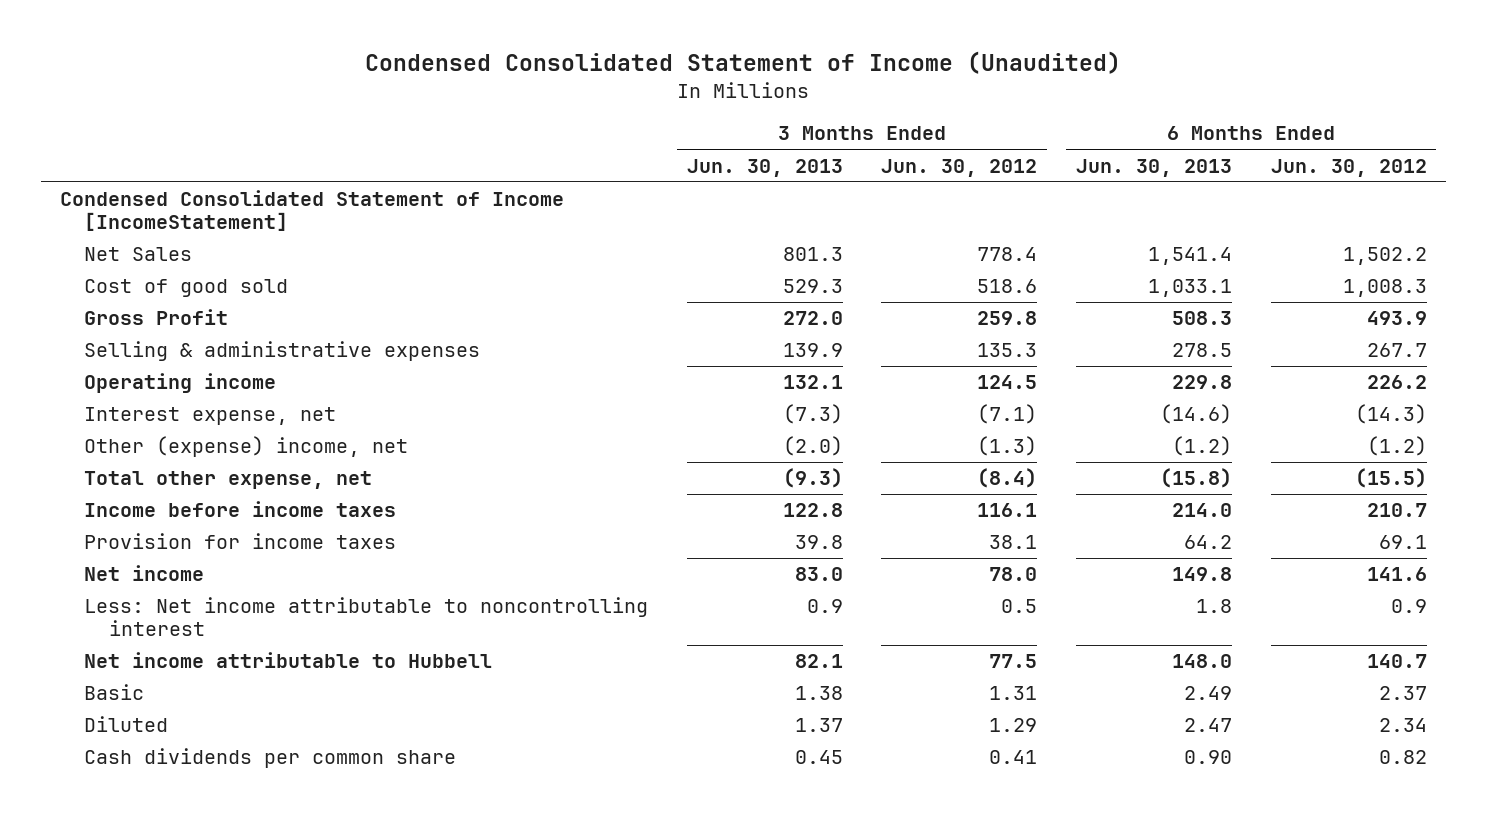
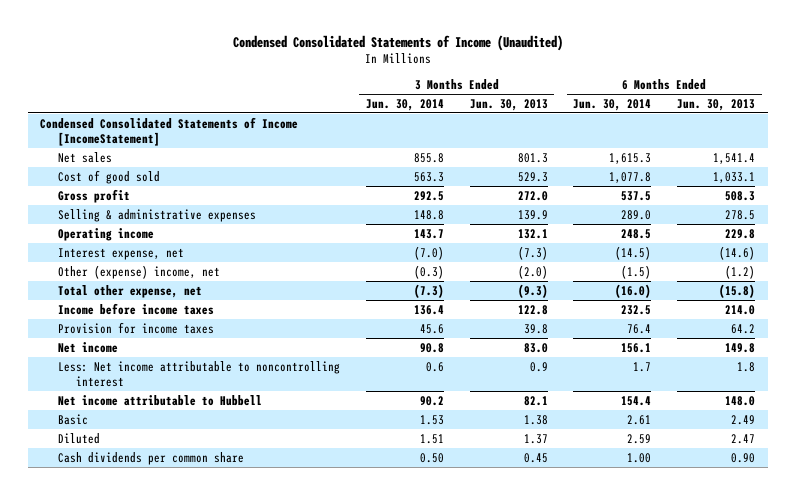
- Condensed Consolidated Statement of Income (Unaudited)
+ Condensed Consolidated Statements of Income (Unaudited)
- | 3 Months Ended Jun. 30, 2013 | 3 Months Ended Jun. 30, 2012 | 6 Months Ended Jun. 30, 2013 | 6 Months Ended Jun. 30, 2012
+ | 3 Months Ended Jun. 30, 2014 | 3 Months Ended Jun. 30, 2013 | 6 Months Ended Jun. 30, 2014 | 6 Months Ended Jun. 30, 2013
- Condensed Consolidated Statement of Income [IncomeStatement]
- Net Sales | 801.3 | 778.4 | 1,541.4 | 1,502.2
+ Condensed Consolidated Statements of Income [IncomeStatement]
+ Net sales | 855.8 | 801.3 | 1,615.3 | 1,541.4
- Gross Profit | 272.0 | 259.8 | 508.3 | 493.9
+ Gross profit | 292.5 | 272.0 | 537.5 | 508.3

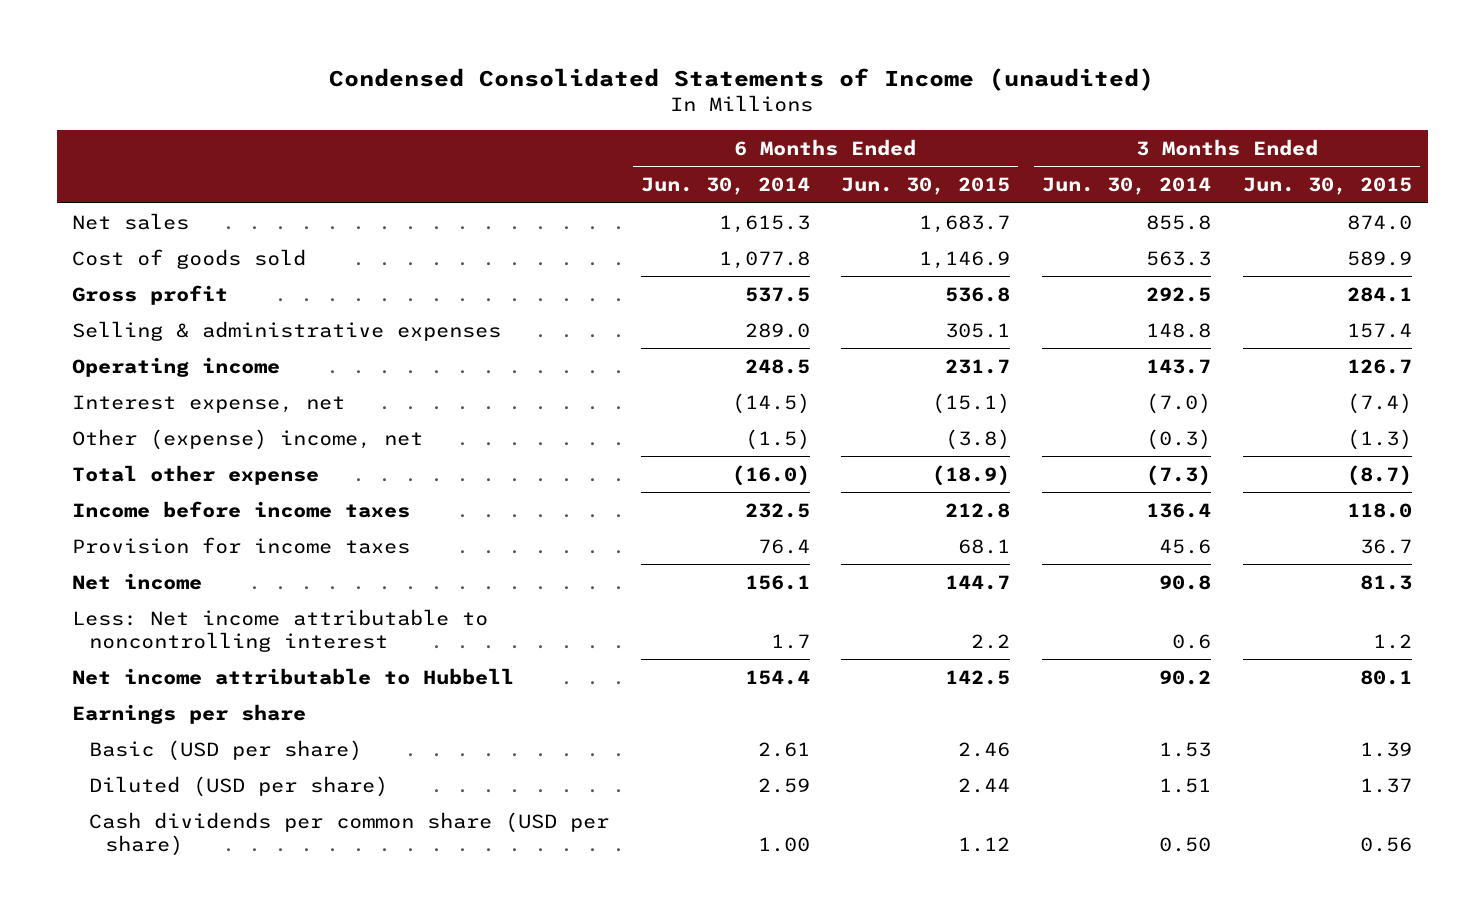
- Condensed Consolidated Statements of Income (Unaudited)
+ Condensed Consolidated Statements of Income (unaudited)
- | 3 Months Ended Jun. 30, 2014 | 3 Months Ended Jun. 30, 2013 | 6 Months Ended Jun. 30, 2014 | 6 Months Ended Jun. 30, 2013
+ | 6 Months Ended Jun. 30, 2014 | 6 Months Ended Jun. 30, 2015 | 3 Months Ended Jun. 30, 2014 | 3 Months Ended Jun. 30, 2015
- Condensed Consolidated Statements of Income [IncomeStatement]
- Cost of good sold | 563.3 | 529.3 | 1,077.8 | 1,033.1
+ Cost of goods sold | 1,077.8 | 1,146.9 | 563.3 | 589.9
- Total other expense, net | (7.3) | (9.3) | (16.0) | (15.8)
+ Total other expense | (16.0) | (18.9) | (7.3) | (8.7)
- Basic | 1.53 | 1.38 | 2.61 | 2.49
- Diluted | 1.51 | 1.37 | 2.59 | 2.47
- Cash dividends per common share | 0.50 | 0.45 | 1.00 | 0.90
+ Earnings per share
+ Basic (USD per share) | 2.61 | 2.46 | 1.53 | 1.39
+ Diluted (USD per share) | 2.59 | 2.44 | 1.51 | 1.37
+ Cash dividends per common share (USD per share) | 1.00 | 1.12 | 0.50 | 0.56

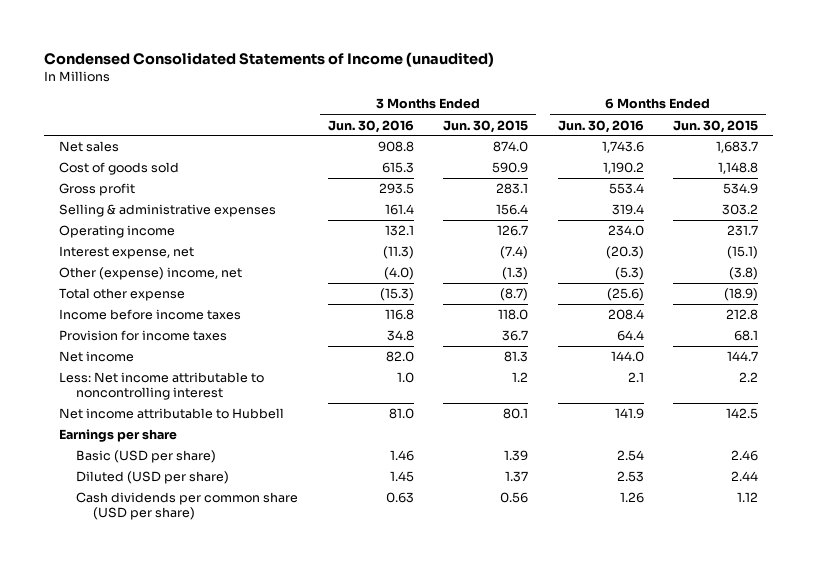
- | 6 Months Ended Jun. 30, 2014 | 6 Months Ended Jun. 30, 2015 | 3 Months Ended Jun. 30, 2014 | 3 Months Ended Jun. 30, 2015
+ | 3 Months Ended Jun. 30, 2016 | 3 Months Ended Jun. 30, 2015 | 6 Months Ended Jun. 30, 2016 | 6 Months Ended Jun. 30, 2015
- Cost of goods sold | 1,077.8 | 1,146.9 | 563.3 | 589.9
- Gross profit | 537.5 | 536.8 | 292.5 | 284.1
- Selling & administrative expenses | 289.0 | 305.1 | 148.8 | 157.4
+ Cost of goods sold | 615.3 | 590.9 | 1,190.2 | 1,148.8
+ Gross profit | 293.5 | 283.1 | 553.4 | 534.9
+ Selling & administrative expenses | 161.4 | 156.4 | 319.4 | 303.2

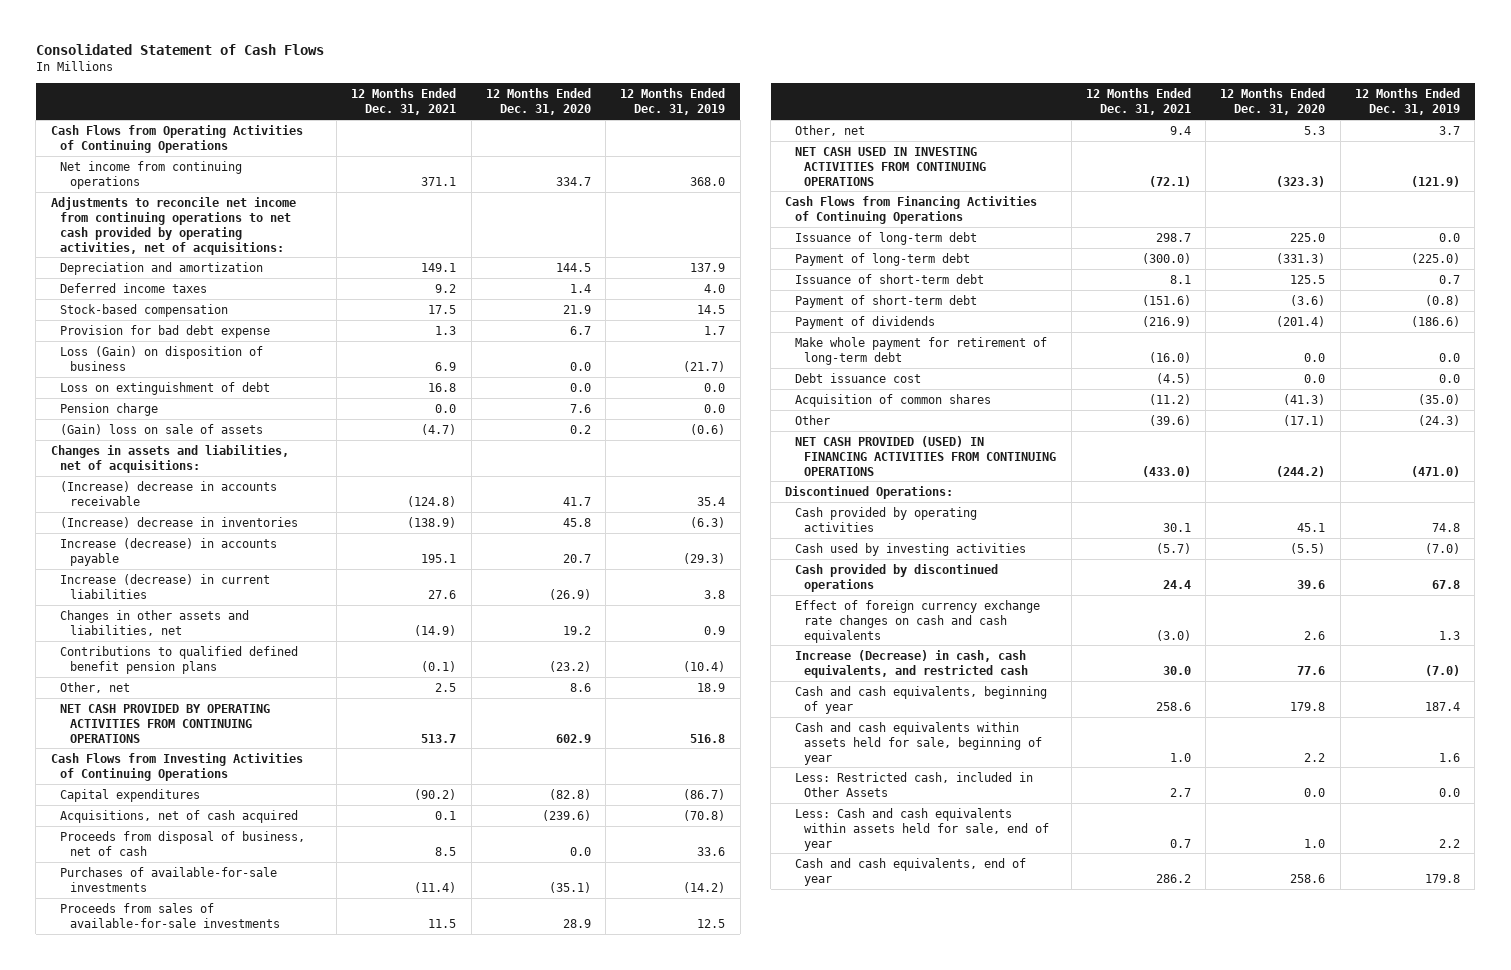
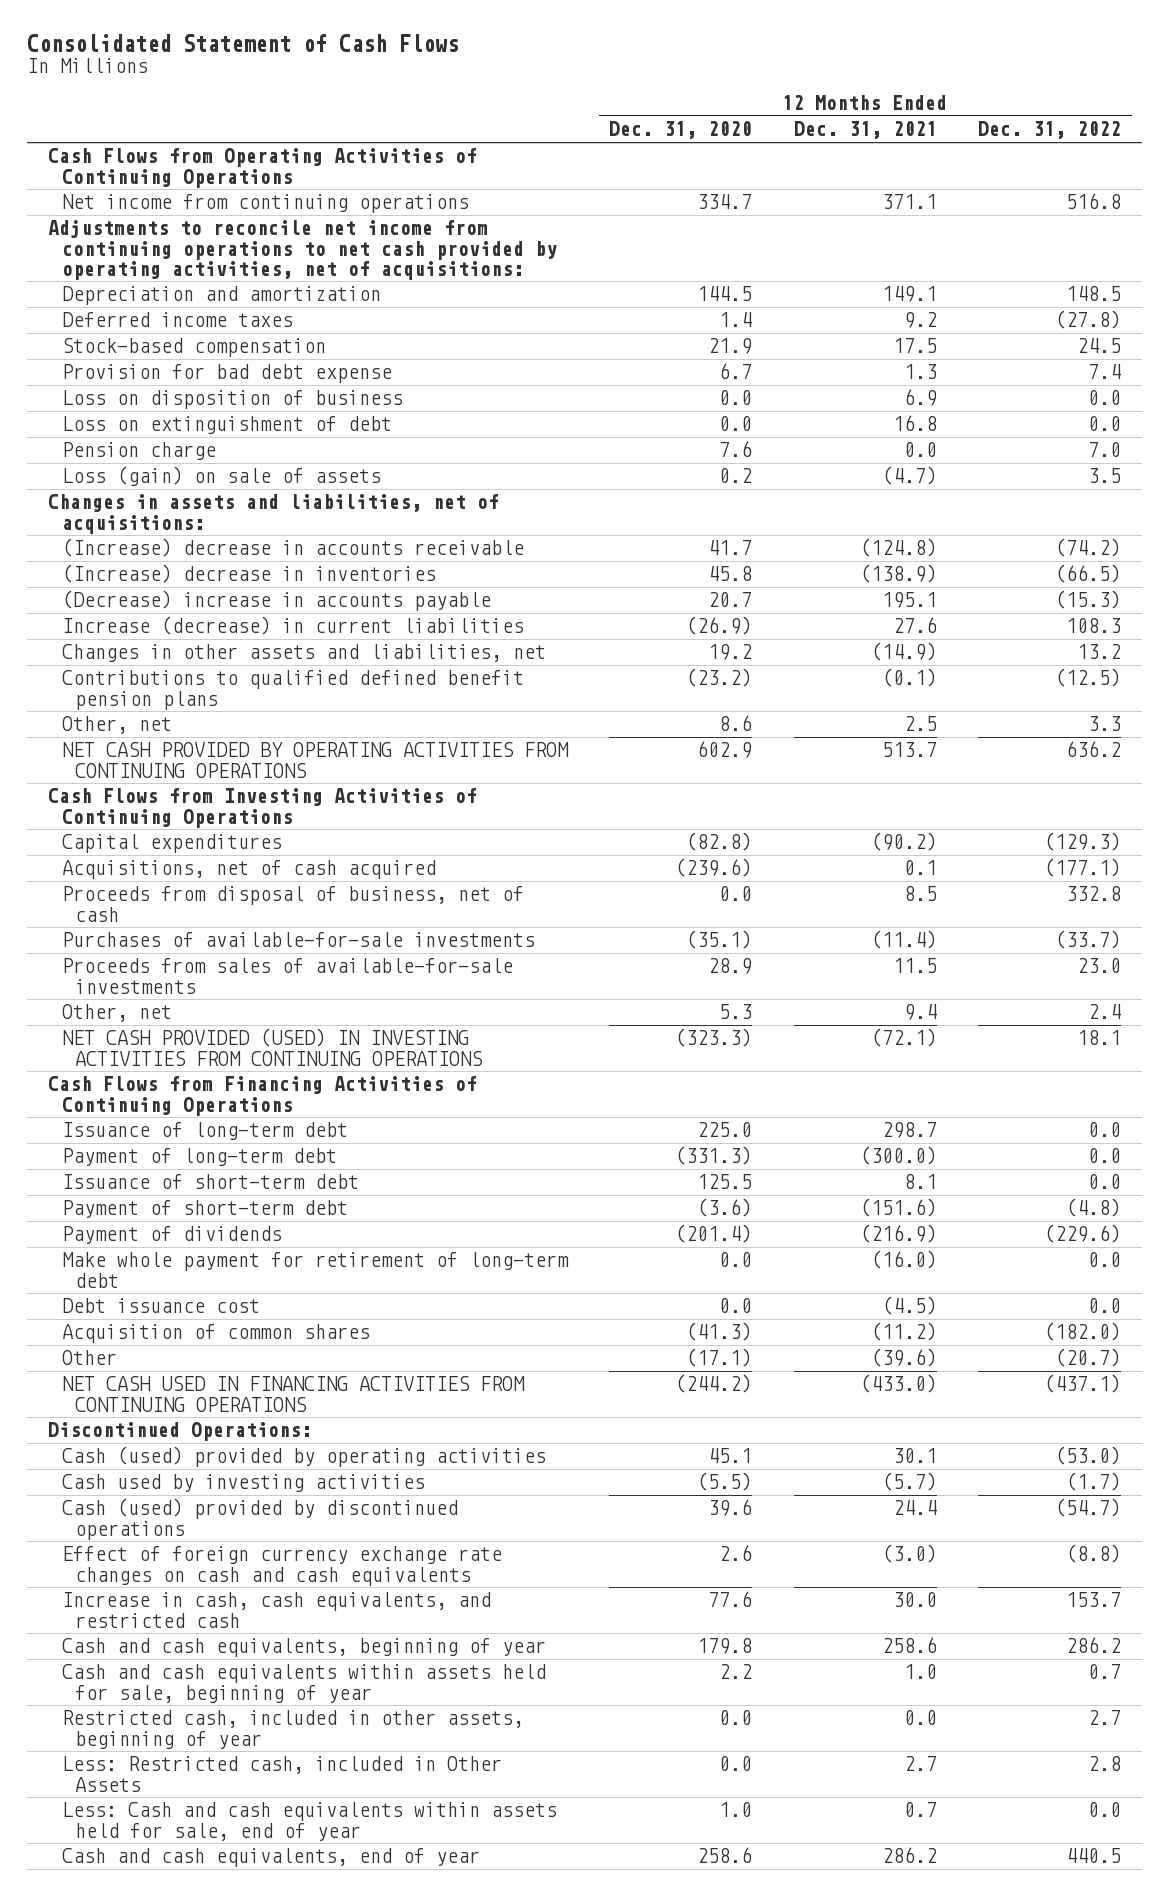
- | 12 Months Ended Dec. 31, 2021 | 12 Months Ended Dec. 31, 2020 | 12 Months Ended Dec. 31, 2019
+ | 12 Months Ended Dec. 31, 2020 | 12 Months Ended Dec. 31, 2021 | 12 Months Ended Dec. 31, 2022
- Loss (Gain) on disposition of business | 6.9 | 0.0 | (21.7)
+ Loss on disposition of business | 0.0 | 6.9 | 0.0
- (Gain) loss on sale of assets | (4.7) | 0.2 | (0.6)
+ Loss (gain) on sale of assets | 0.2 | (4.7) | 3.5
- Increase (decrease) in accounts payable | 195.1 | 20.7 | (29.3)
+ (Decrease) increase in accounts payable | 20.7 | 195.1 | (15.3)
- NET CASH USED IN INVESTING ACTIVITIES FROM CONTINUING OPERATIONS | (72.1) | (323.3) | (121.9)
+ NET CASH PROVIDED (USED) IN INVESTING ACTIVITIES FROM CONTINUING OPERATIONS | (323.3) | (72.1) | 18.1
- NET CASH PROVIDED (USED) IN FINANCING ACTIVITIES FROM CONTINUING OPERATIONS | (433.0) | (244.2) | (471.0)
+ NET CASH USED IN FINANCING ACTIVITIES FROM CONTINUING OPERATIONS | (244.2) | (433.0) | (437.1)
- Cash provided by operating activities | 30.1 | 45.1 | 74.8
+ Cash (used) provided by operating activities | 45.1 | 30.1 | (53.0)
- Cash provided by discontinued operations | 24.4 | 39.6 | 67.8
+ Cash (used) provided by discontinued operations | 39.6 | 24.4 | (54.7)
- Increase (Decrease) in cash, cash equivalents, and restricted cash | 30.0 | 77.6 | (7.0)
+ Increase in cash, cash equivalents, and restricted cash | 77.6 | 30.0 | 153.7
+ Restricted cash, included in other assets, beginning of year | 0.0 | 0.0 | 2.7

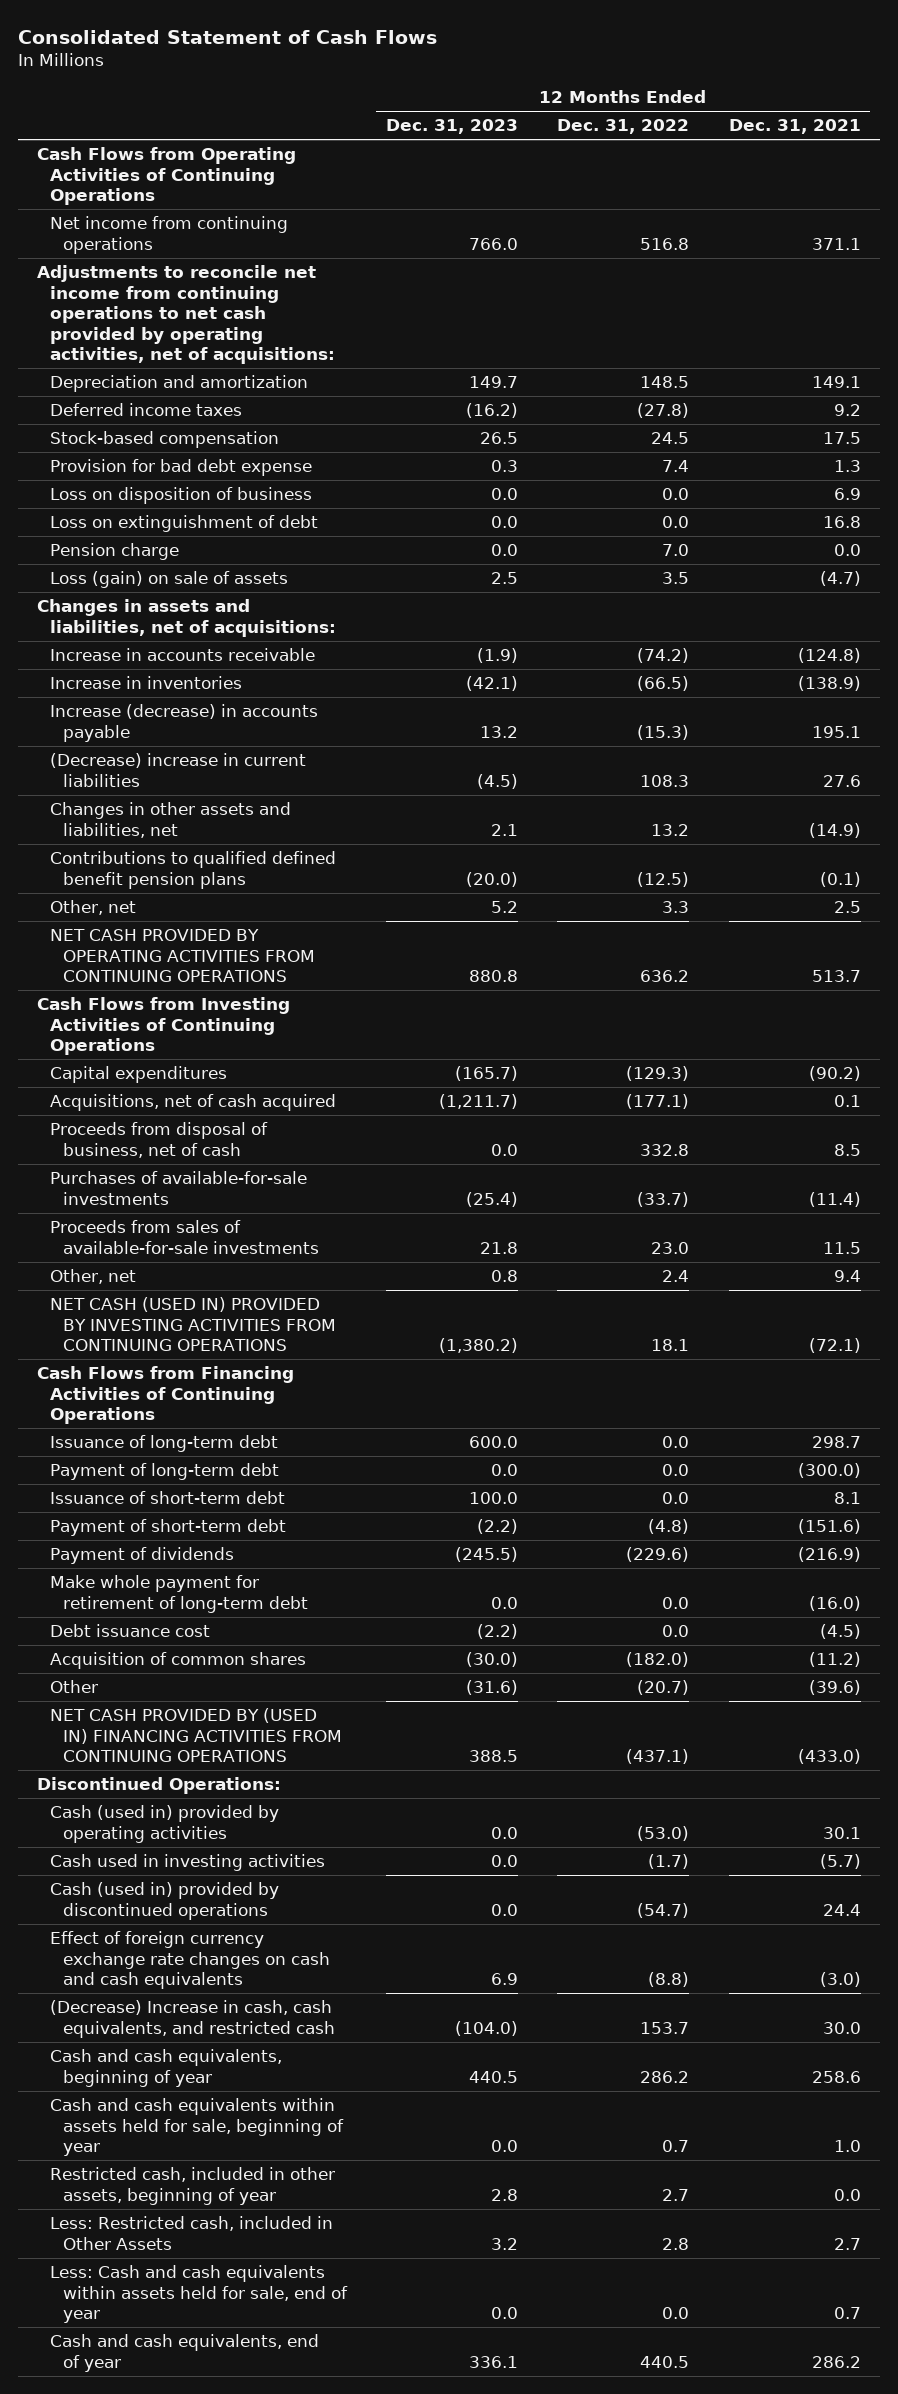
- | 12 Months Ended Dec. 31, 2020 | 12 Months Ended Dec. 31, 2021 | 12 Months Ended Dec. 31, 2022
+ | 12 Months Ended Dec. 31, 2023 | 12 Months Ended Dec. 31, 2022 | 12 Months Ended Dec. 31, 2021
- (Increase) decrease in accounts receivable | 41.7 | (124.8) | (74.2)
- (Increase) decrease in inventories | 45.8 | (138.9) | (66.5)
- (Decrease) increase in accounts payable | 20.7 | 195.1 | (15.3)
- Increase (decrease) in current liabilities | (26.9) | 27.6 | 108.3
+ Increase in accounts receivable | (1.9) | (74.2) | (124.8)
+ Increase in inventories | (42.1) | (66.5) | (138.9)
+ Increase (decrease) in accounts payable | 13.2 | (15.3) | 195.1
+ (Decrease) increase in current liabilities | (4.5) | 108.3 | 27.6
- NET CASH PROVIDED (USED) IN INVESTING ACTIVITIES FROM CONTINUING OPERATIONS | (323.3) | (72.1) | 18.1
+ NET CASH (USED IN) PROVIDED BY INVESTING ACTIVITIES FROM CONTINUING OPERATIONS | (1,380.2) | 18.1 | (72.1)
- NET CASH USED IN FINANCING ACTIVITIES FROM CONTINUING OPERATIONS | (244.2) | (433.0) | (437.1)
+ NET CASH PROVIDED BY (USED IN) FINANCING ACTIVITIES FROM CONTINUING OPERATIONS | 388.5 | (437.1) | (433.0)
- Cash (used) provided by operating activities | 45.1 | 30.1 | (53.0)
- Cash used by investing activities | (5.5) | (5.7) | (1.7)
- Cash (used) provided by discontinued operations | 39.6 | 24.4 | (54.7)
+ Cash (used in) provided by operating activities | 0.0 | (53.0) | 30.1
+ Cash used in investing activities | 0.0 | (1.7) | (5.7)
+ Cash (used in) provided by discontinued operations | 0.0 | (54.7) | 24.4
- Increase in cash, cash equivalents, and restricted cash | 77.6 | 30.0 | 153.7
+ (Decrease) Increase in cash, cash equivalents, and restricted cash | (104.0) | 153.7 | 30.0

